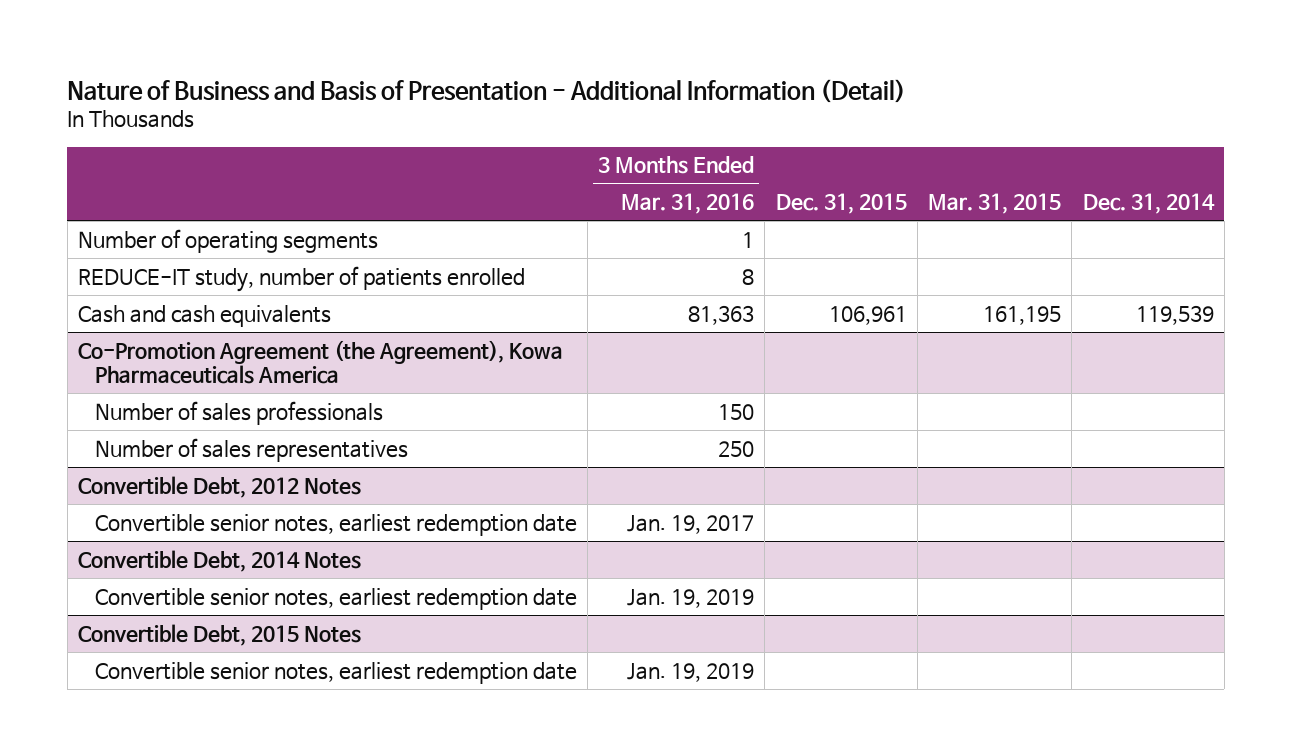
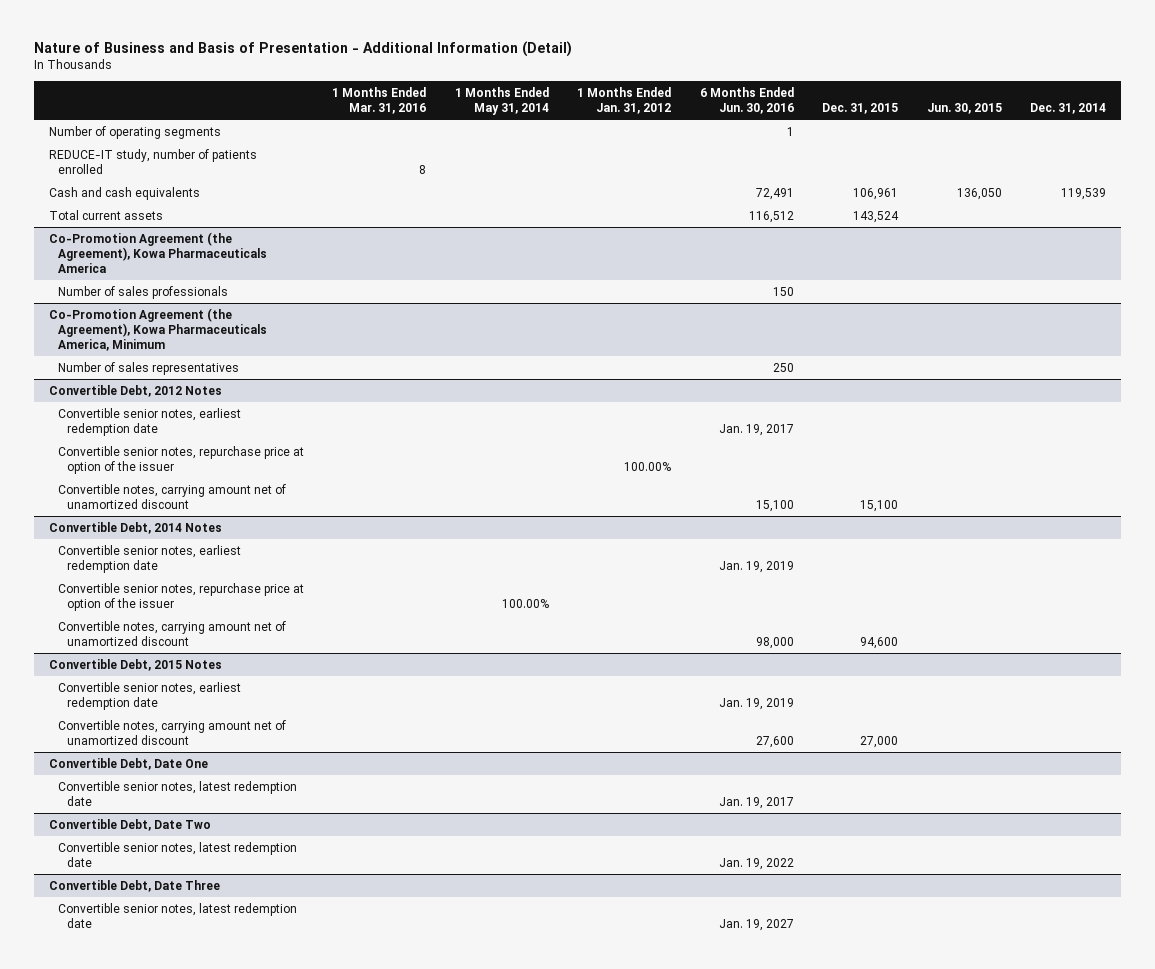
- | 3 Months Ended Mar. 31, 2016 | Dec. 31, 2015 | Mar. 31, 2015 | Dec. 31, 2014
+ | 1 Months Ended Mar. 31, 2016 | 1 Months Ended May 31, 2014 | 1 Months Ended Jan. 31, 2012 | 6 Months Ended Jun. 30, 2016 | Dec. 31, 2015 | Jun. 30, 2015 | Dec. 31, 2014
+ Total current assets | | | | 116,512 | 143,524 | |
@ Co-Promotion Agreement (the Agreement), Kowa Pharmaceuticals America
- Number of sales representatives | 250 | | |
+ Co-Promotion Agreement (the Agreement), Kowa Pharmaceuticals America, Minimum
+ Number of sales representatives | | | | 250 | | |
@ Convertible Debt, 2012 Notes
+ Convertible senior notes, repurchase price at option of the issuer | | | 100.00% | | | |
+ Convertible notes, carrying amount net of unamortized discount | | | | 15,100 | 15,100 | |
@ Convertible Debt, 2014 Notes
+ Convertible senior notes, repurchase price at option of the issuer | | 100.00% | | | | |
+ Convertible notes, carrying amount net of unamortized discount | | | | 98,000 | 94,600 | |
@ Convertible Debt, 2015 Notes
+ Convertible notes, carrying amount net of unamortized discount | | | | 27,600 | 27,000 | |
+ Convertible Debt, Date One
+ Convertible senior notes, latest redemption date | | | | Jan. 19, 2017 | | |
+ Convertible Debt, Date Two
+ Convertible senior notes, latest redemption date | | | | Jan. 19, 2022 | | |
+ Convertible Debt, Date Three
+ Convertible senior notes, latest redemption date | | | | Jan. 19, 2027 | | |

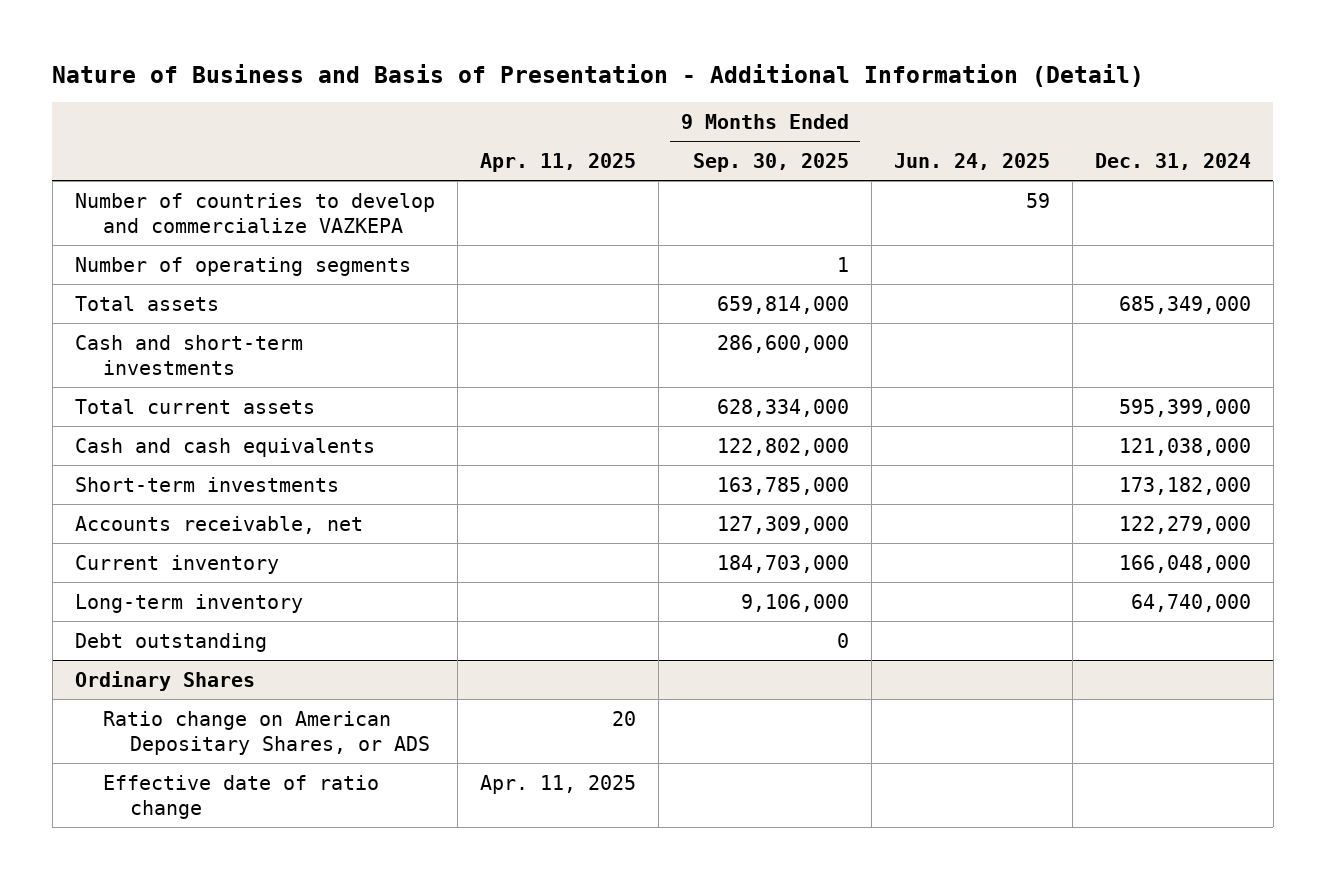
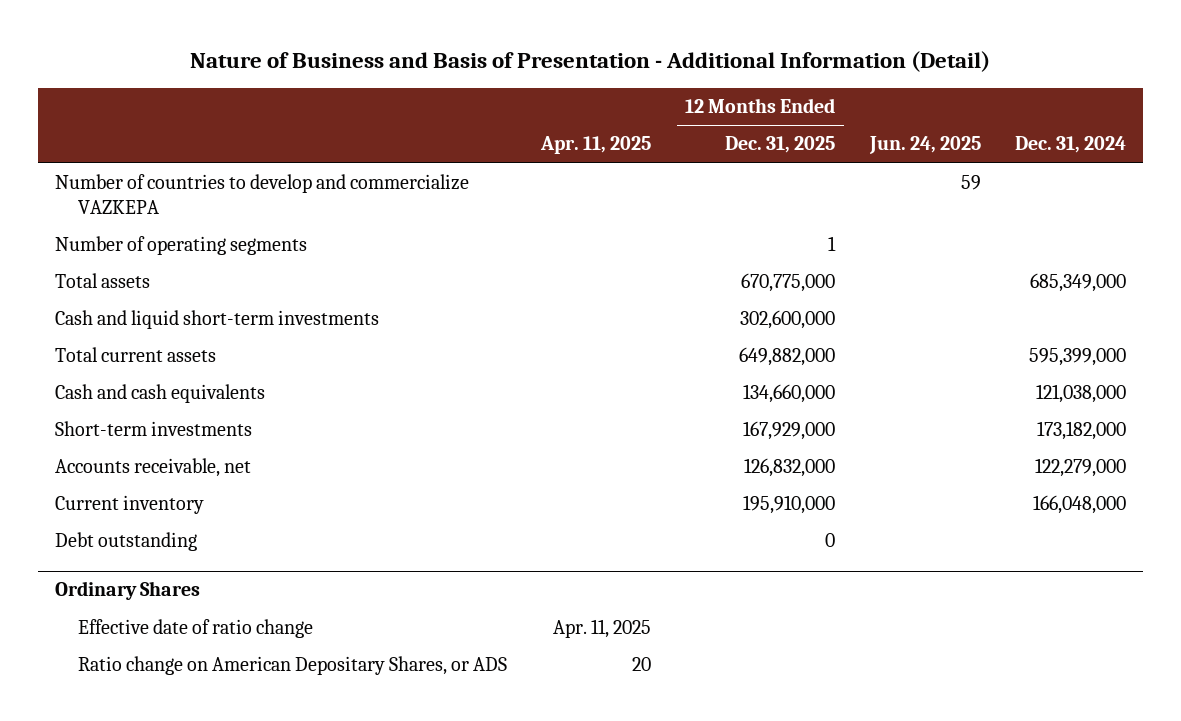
- | Apr. 11, 2025 | 9 Months Ended Sep. 30, 2025 | Jun. 24, 2025 | Dec. 31, 2024
+ | Apr. 11, 2025 | 12 Months Ended Dec. 31, 2025 | Jun. 24, 2025 | Dec. 31, 2024
- Cash and short-term investments | | 286,600,000 | |
+ Cash and liquid short-term investments | | 302,600,000 | |
- Long-term inventory | | 9,106,000 | | 64,740,000
@ Ordinary Shares
moved down: Ratio change on American Depositary Shares, or ADS | 20 | | |

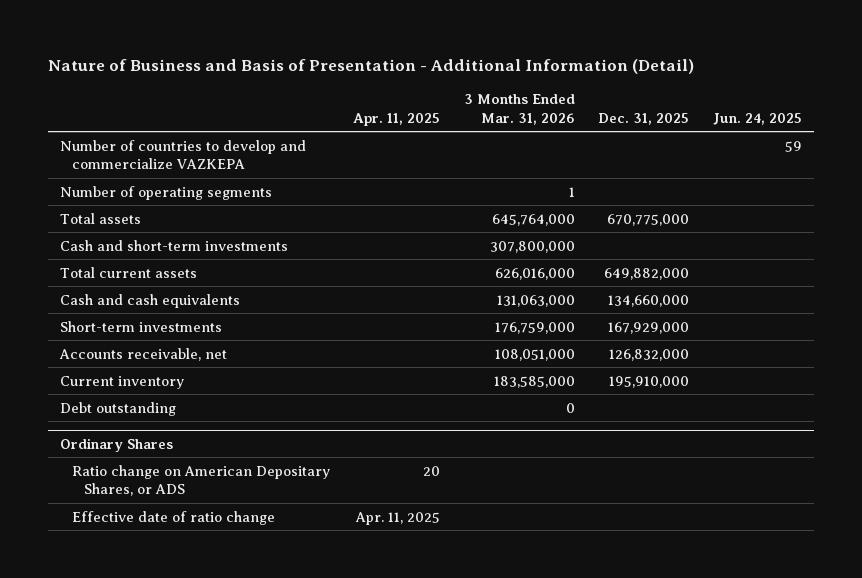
- | Apr. 11, 2025 | 12 Months Ended Dec. 31, 2025 | Jun. 24, 2025 | Dec. 31, 2024
+ | Apr. 11, 2025 | 3 Months Ended Mar. 31, 2026 | Dec. 31, 2025 | Jun. 24, 2025
- Cash and liquid short-term investments | | 302,600,000 | |
+ Cash and short-term investments | | 307,800,000 | |
@ Ordinary Shares
moved down: Effective date of ratio change | Apr. 11, 2025 | | |

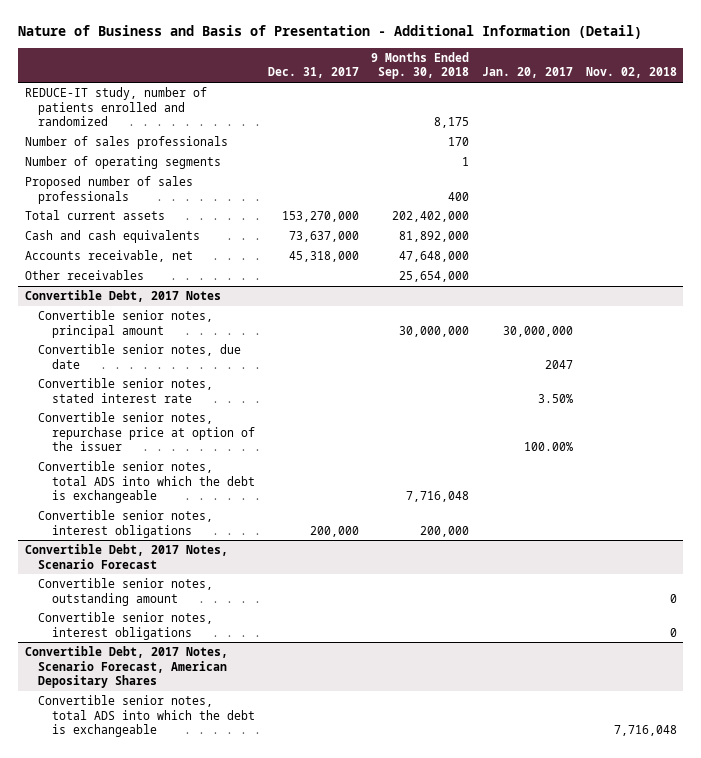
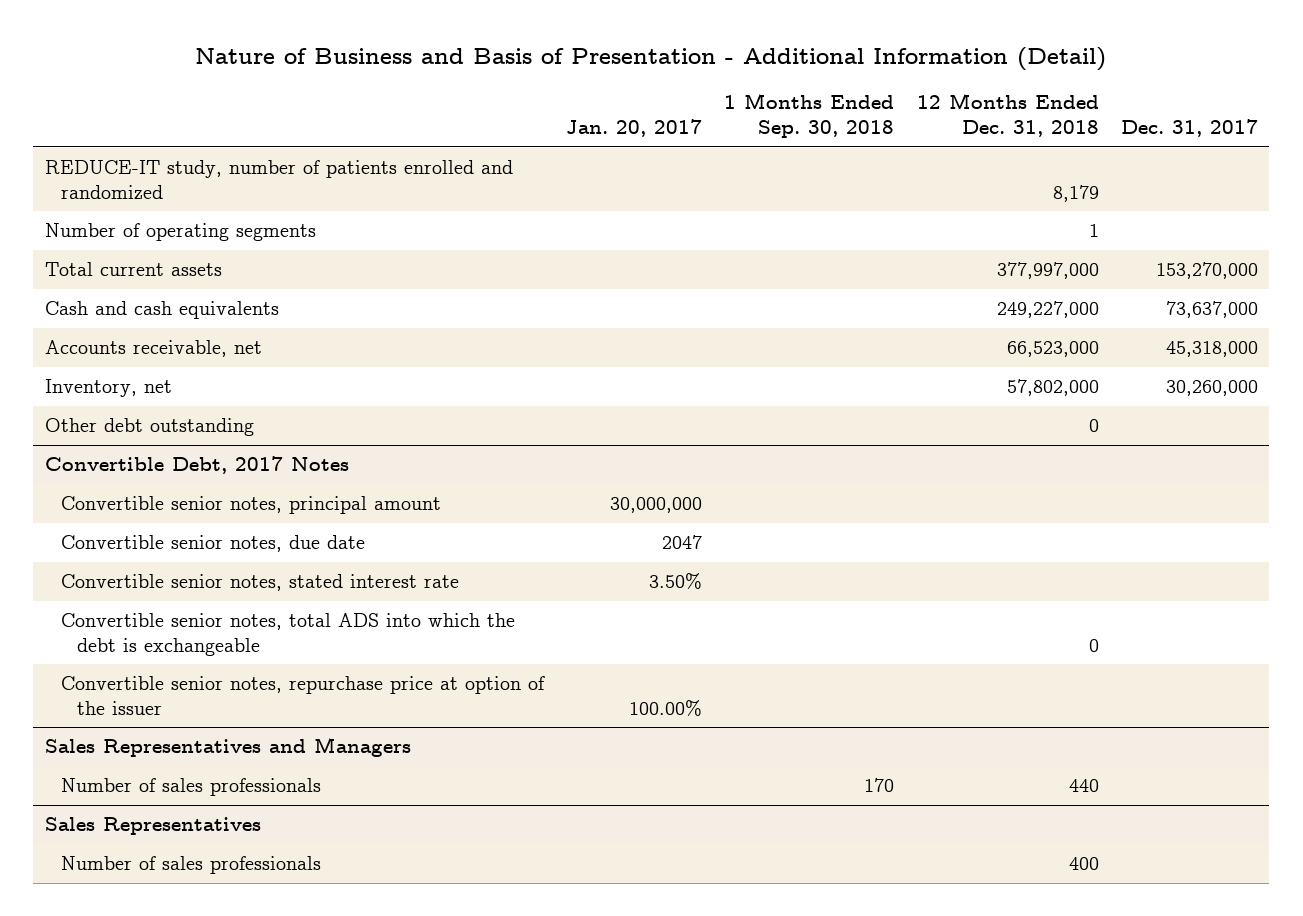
- | Dec. 31, 2017 | 9 Months Ended Sep. 30, 2018 | Jan. 20, 2017 | Nov. 02, 2018
+ | Jan. 20, 2017 | 1 Months Ended Sep. 30, 2018 | 12 Months Ended Dec. 31, 2018 | Dec. 31, 2017
- Number of sales professionals | | 170 | |
- Proposed number of sales professionals | | 400 | |
- Other receivables | | 25,654,000 | |
+ Inventory, net | | | 57,802,000 | 30,260,000
+ Other debt outstanding | | | 0 |
@ Convertible Debt, 2017 Notes
- Convertible senior notes, interest obligations | 200,000 | 200,000 | |
- Convertible Debt, 2017 Notes, Scenario Forecast
- Convertible senior notes, outstanding amount | | | | 0
- Convertible senior notes, interest obligations | | | | 0
- Convertible Debt, 2017 Notes, Scenario Forecast, American Depositary Shares
- Convertible senior notes, total ADS into which the debt is exchangeable | | | | 7,716,048
@ Convertible Debt, 2017 Notes
moved down: Convertible senior notes, repurchase price at option of the issuer | 100.00% | | |
+ Sales Representatives and Managers
+ Number of sales professionals | | 170 | 440 |
+ Sales Representatives
+ Number of sales professionals | | | 400 |

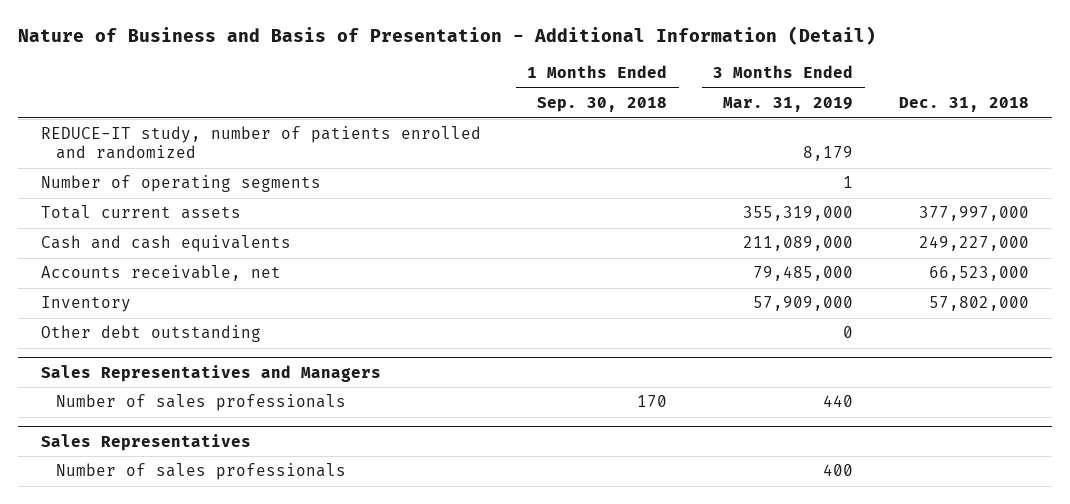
- | Jan. 20, 2017 | 1 Months Ended Sep. 30, 2018 | 12 Months Ended Dec. 31, 2018 | Dec. 31, 2017
+ | 1 Months Ended Sep. 30, 2018 | 3 Months Ended Mar. 31, 2019 | Dec. 31, 2018
- Inventory, net | | | 57,802,000 | 30,260,000
+ Inventory | | 57,909,000 | 57,802,000
- Convertible Debt, 2017 Notes
- Convertible senior notes, principal amount | 30,000,000 | | |
- Convertible senior notes, due date | 2047 | | |
- Convertible senior notes, stated interest rate | 3.50% | | |
- Convertible senior notes, total ADS into which the debt is exchangeable | | | 0 |
- Convertible senior notes, repurchase price at option of the issuer | 100.00% | | |

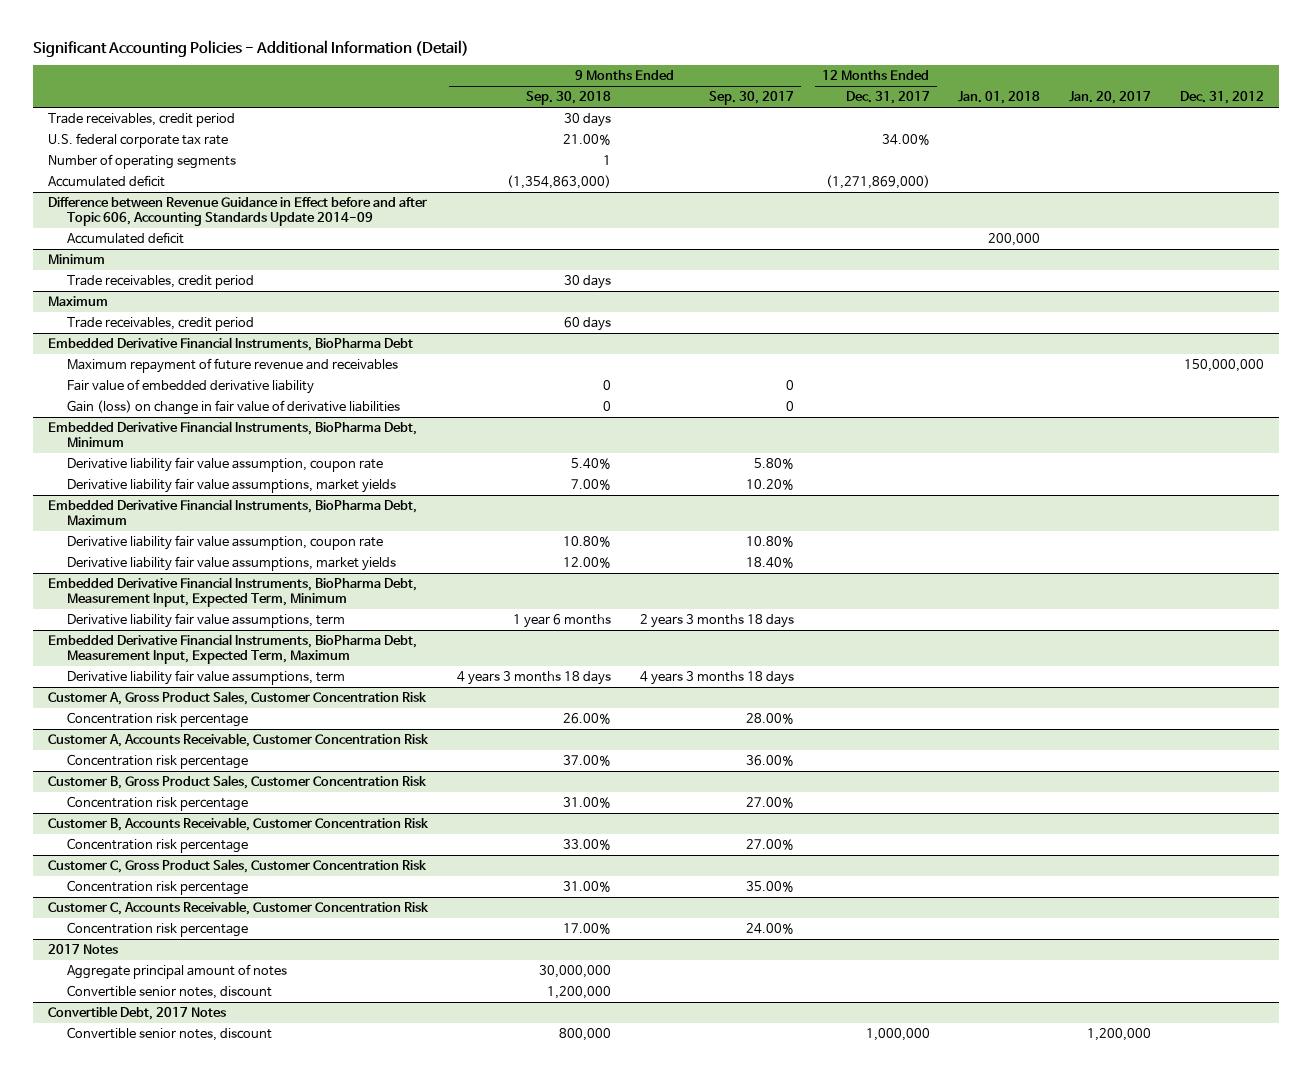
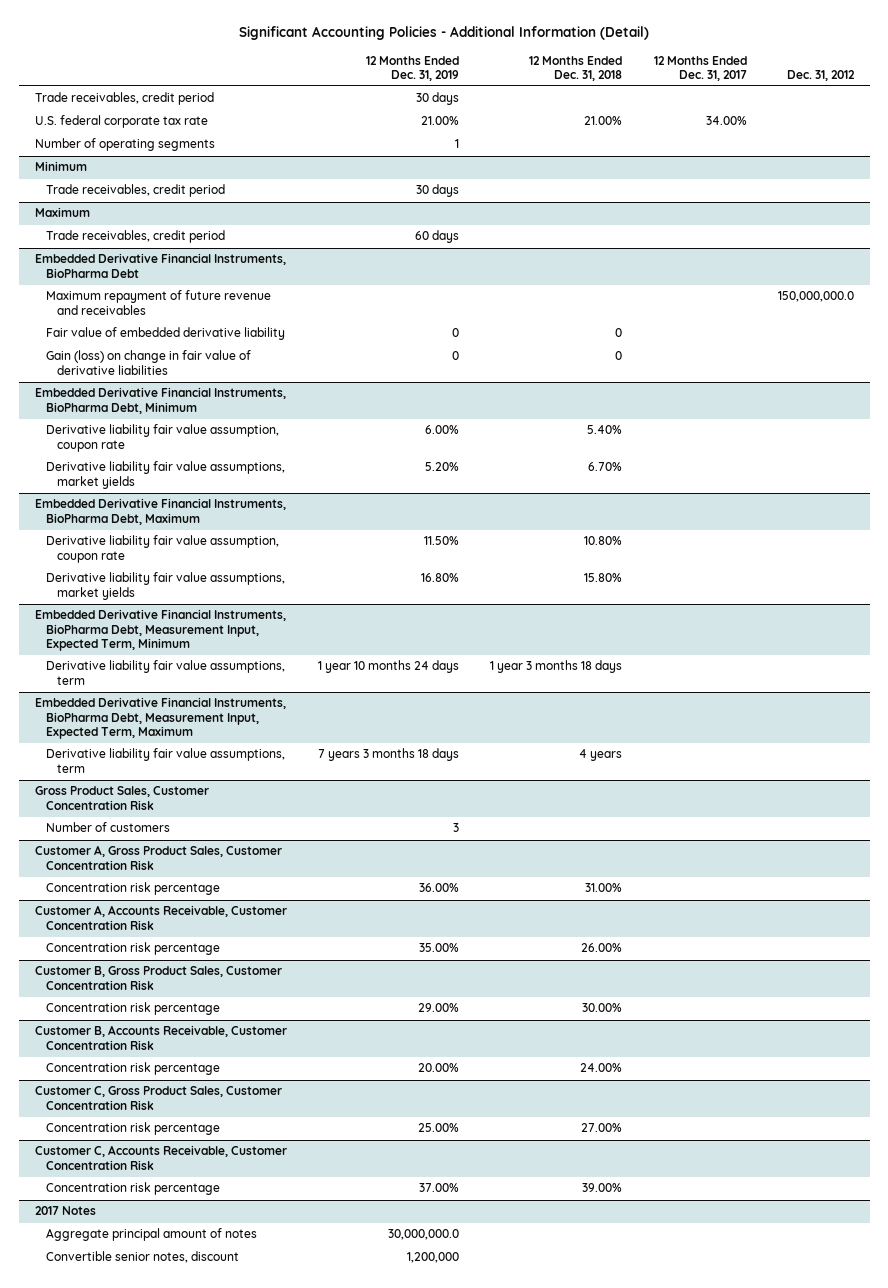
- | 9 Months Ended Sep. 30, 2018 | 9 Months Ended Sep. 30, 2017 | 12 Months Ended Dec. 31, 2017 | Jan. 01, 2018 | Jan. 20, 2017 | Dec. 31, 2012
+ | 12 Months Ended Dec. 31, 2019 | 12 Months Ended Dec. 31, 2018 | 12 Months Ended Dec. 31, 2017 | Dec. 31, 2012
- Accumulated deficit | (1,354,863,000) | | (1,271,869,000) | | |
- Difference between Revenue Guidance in Effect before and after Topic 606, Accounting Standards Update 2014-09
- Accumulated deficit | | | | 200,000 | |
@ Embedded Derivative Financial Instruments, BioPharma Debt
- Maximum repayment of future revenue and receivables | | | | | | 150,000,000
+ Maximum repayment of future revenue and receivables | | | | 150,000,000.0
+ Gross Product Sales, Customer Concentration Risk
+ Number of customers | 3 | | |
- Convertible Debt, 2017 Notes
- Convertible senior notes, discount | 800,000 | | 1,000,000 | | 1,200,000 |

